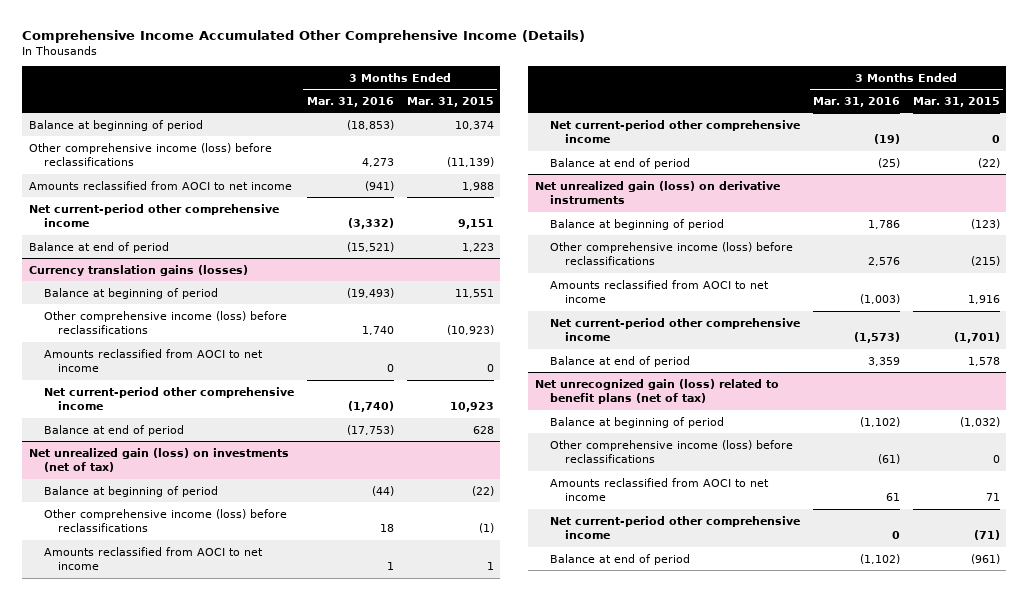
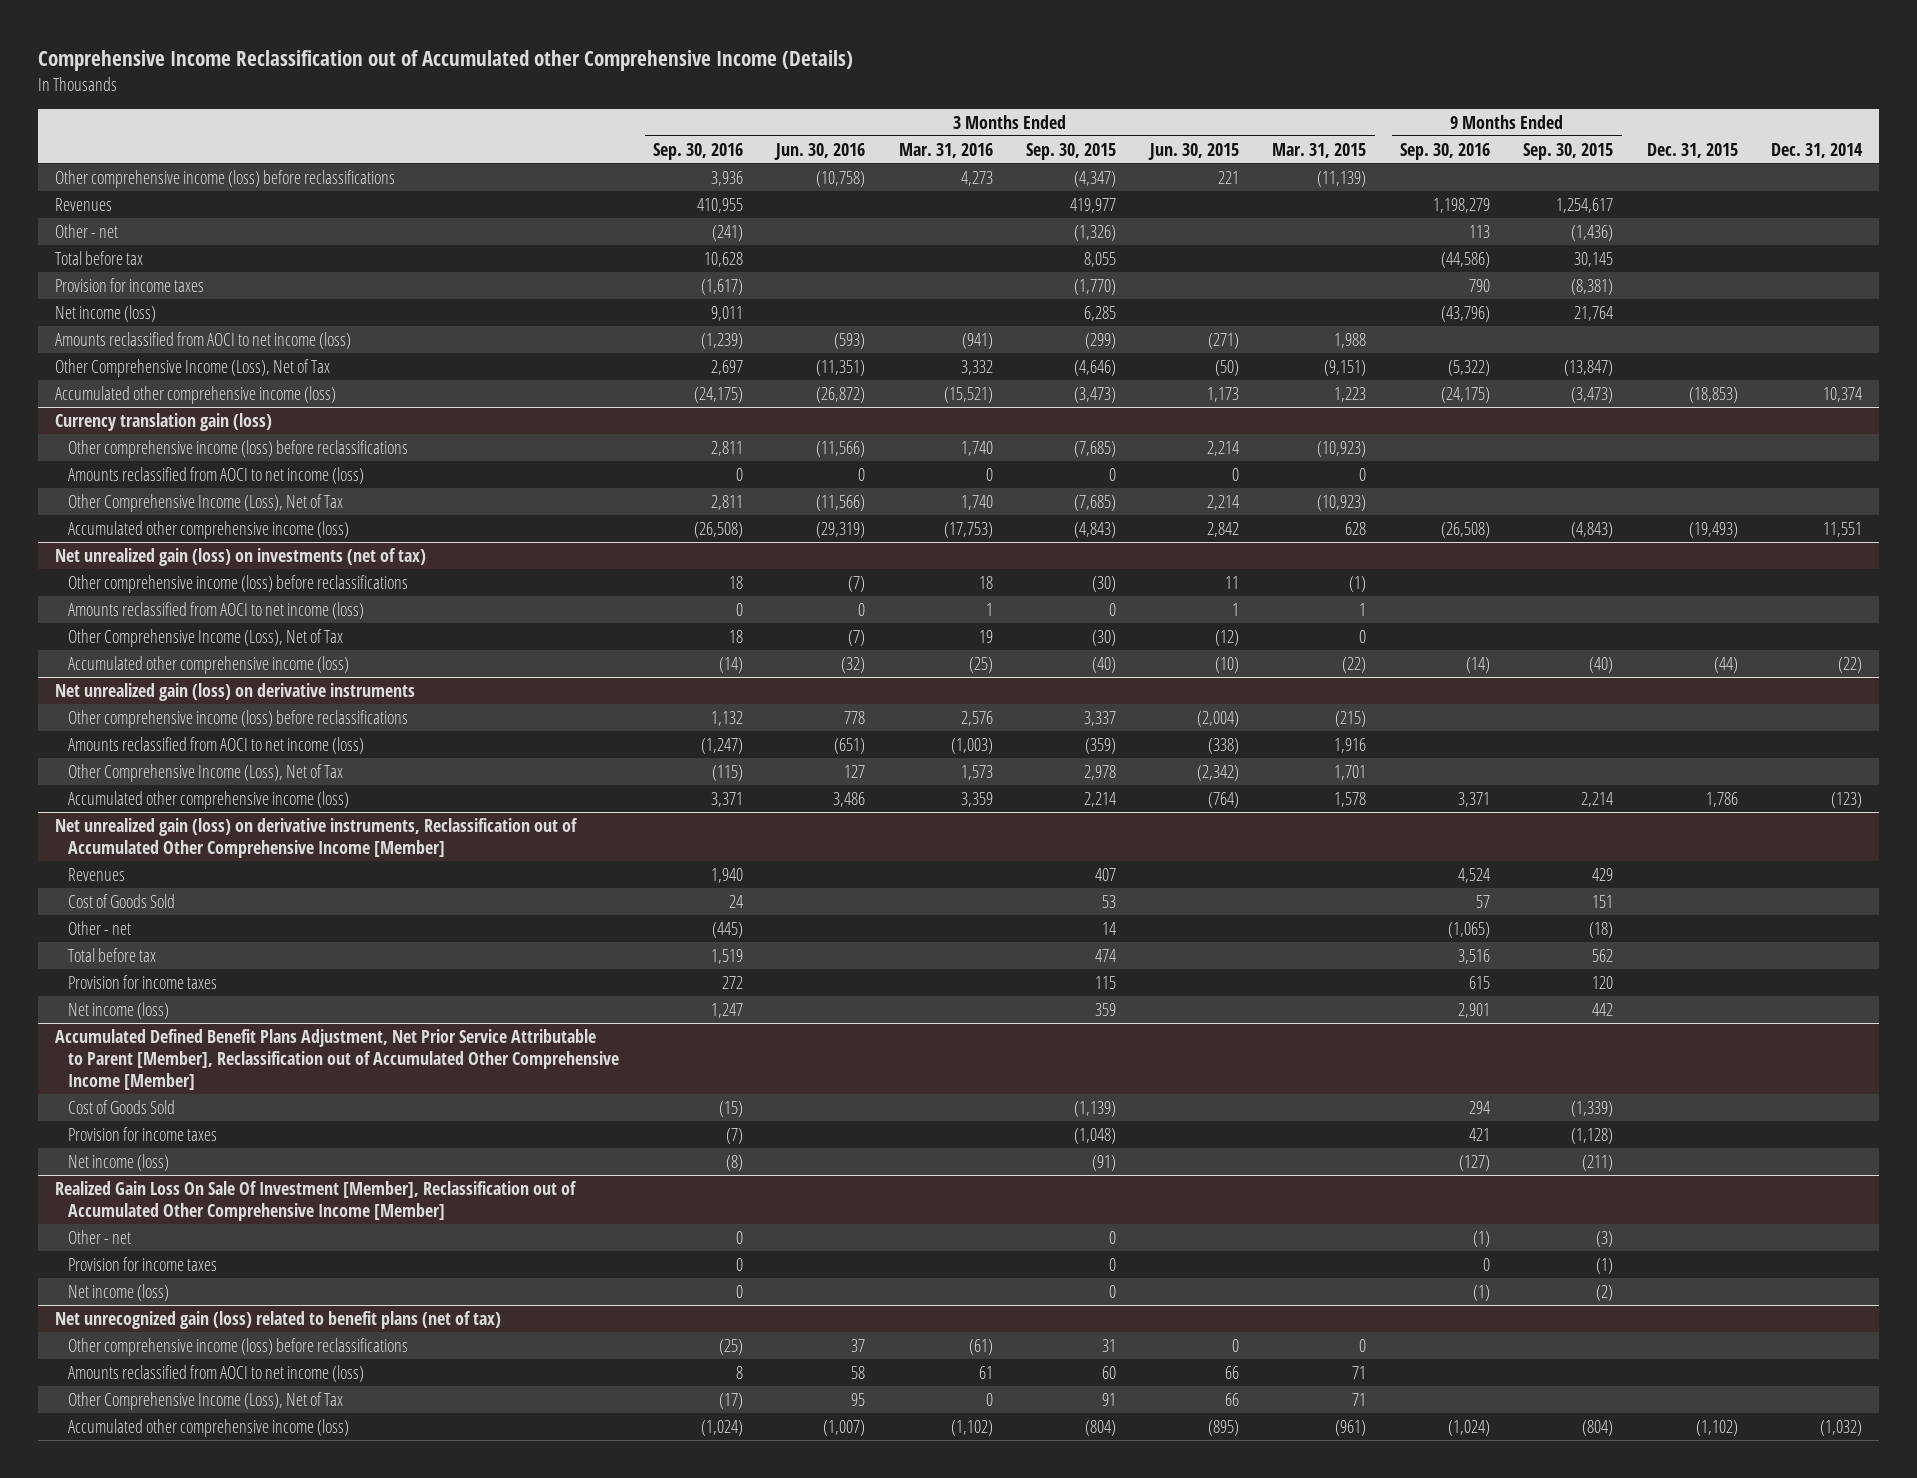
- Comprehensive Income Accumulated Other Comprehensive Income (Details)
+ Comprehensive Income Reclassification out of Accumulated other Comprehensive Income (Details)
- | 3 Months Ended Mar. 31, 2016 | 3 Months Ended Mar. 31, 2015
+ | 3 Months Ended Sep. 30, 2016 | 3 Months Ended Jun. 30, 2016 | 3 Months Ended Mar. 31, 2016 | 3 Months Ended Sep. 30, 2015 | 3 Months Ended Jun. 30, 2015 | 3 Months Ended Mar. 31, 2015 | 9 Months Ended Sep. 30, 2016 | 9 Months Ended Sep. 30, 2015 | Dec. 31, 2015 | Dec. 31, 2014
- Balance at beginning of period | (18,853) | 10,374
- Amounts reclassified from AOCI to net income | (941) | 1,988
- Net current-period other comprehensive income | (3,332) | 9,151
- Balance at end of period | (15,521) | 1,223
- Currency translation gains (losses)
- Balance at beginning of period | (19,493) | 11,551
+ Revenues | 410,955 | | | 419,977 | | | 1,198,279 | 1,254,617 | |
+ Other - net | (241) | | | (1,326) | | | 113 | (1,436) | |
+ Total before tax | 10,628 | | | 8,055 | | | (44,586) | 30,145 | |
+ Provision for income taxes | (1,617) | | | (1,770) | | | 790 | (8,381) | |
+ Net income (loss) | 9,011 | | | 6,285 | | | (43,796) | 21,764 | |
+ Amounts reclassified from AOCI to net income (loss) | (1,239) | (593) | (941) | (299) | (271) | 1,988 | | | |
+ Other Comprehensive Income (Loss), Net of Tax | 2,697 | (11,351) | 3,332 | (4,646) | (50) | (9,151) | (5,322) | (13,847) | |
+ Accumulated other comprehensive income (loss) | (24,175) | (26,872) | (15,521) | (3,473) | 1,173 | 1,223 | (24,175) | (3,473) | (18,853) | 10,374
+ Currency translation gain (loss)
- Amounts reclassified from AOCI to net income | 0 | 0
- Net current-period other comprehensive income | (1,740) | 10,923
- Balance at end of period | (17,753) | 628
+ Amounts reclassified from AOCI to net income (loss) | 0 | 0 | 0 | 0 | 0 | 0 | | | |
+ Other Comprehensive Income (Loss), Net of Tax | 2,811 | (11,566) | 1,740 | (7,685) | 2,214 | (10,923) | | | |
+ Accumulated other comprehensive income (loss) | (26,508) | (29,319) | (17,753) | (4,843) | 2,842 | 628 | (26,508) | (4,843) | (19,493) | 11,551
@ Net unrealized gain (loss) on investments (net of tax)
- Balance at beginning of period | (44) | (22)
- Amounts reclassified from AOCI to net income | 1 | 1
- Net current-period other comprehensive income | (19) | 0
- Balance at end of period | (25) | (22)
+ Amounts reclassified from AOCI to net income (loss) | 0 | 0 | 1 | 0 | 1 | 1 | | | |
+ Other Comprehensive Income (Loss), Net of Tax | 18 | (7) | 19 | (30) | (12) | 0 | | | |
+ Accumulated other comprehensive income (loss) | (14) | (32) | (25) | (40) | (10) | (22) | (14) | (40) | (44) | (22)
@ Net unrealized gain (loss) on derivative instruments
- Balance at beginning of period | 1,786 | (123)
- Amounts reclassified from AOCI to net income | (1,003) | 1,916
- Net current-period other comprehensive income | (1,573) | (1,701)
- Balance at end of period | 3,359 | 1,578
+ Amounts reclassified from AOCI to net income (loss) | (1,247) | (651) | (1,003) | (359) | (338) | 1,916 | | | |
+ Other Comprehensive Income (Loss), Net of Tax | (115) | 127 | 1,573 | 2,978 | (2,342) | 1,701 | | | |
+ Accumulated other comprehensive income (loss) | 3,371 | 3,486 | 3,359 | 2,214 | (764) | 1,578 | 3,371 | 2,214 | 1,786 | (123)
+ Net unrealized gain (loss) on derivative instruments, Reclassification out of Accumulated Other Comprehensive Income [Member]
+ Revenues | 1,940 | | | 407 | | | 4,524 | 429 | |
+ Cost of Goods Sold | 24 | | | 53 | | | 57 | 151 | |
+ Other - net | (445) | | | 14 | | | (1,065) | (18) | |
+ Total before tax | 1,519 | | | 474 | | | 3,516 | 562 | |
+ Provision for income taxes | 272 | | | 115 | | | 615 | 120 | |
+ Net income (loss) | 1,247 | | | 359 | | | 2,901 | 442 | |
+ Accumulated Defined Benefit Plans Adjustment, Net Prior Service Attributable to Parent [Member], Reclassification out of Accumulated Other Comprehensive Income [Member]
+ Cost of Goods Sold | (15) | | | (1,139) | | | 294 | (1,339) | |
+ Provision for income taxes | (7) | | | (1,048) | | | 421 | (1,128) | |
+ Net income (loss) | (8) | | | (91) | | | (127) | (211) | |
+ Realized Gain Loss On Sale Of Investment [Member], Reclassification out of Accumulated Other Comprehensive Income [Member]
+ Other - net | 0 | | | 0 | | | (1) | (3) | |
+ Provision for income taxes | 0 | | | 0 | | | 0 | (1) | |
+ Net income (loss) | 0 | | | 0 | | | (1) | (2) | |
@ Net unrecognized gain (loss) related to benefit plans (net of tax)
- Balance at beginning of period | (1,102) | (1,032)
- Amounts reclassified from AOCI to net income | 61 | 71
- Net current-period other comprehensive income | 0 | (71)
- Balance at end of period | (1,102) | (961)
+ Amounts reclassified from AOCI to net income (loss) | 8 | 58 | 61 | 60 | 66 | 71 | | | |
+ Other Comprehensive Income (Loss), Net of Tax | (17) | 95 | 0 | 91 | 66 | 71 | | | |
+ Accumulated other comprehensive income (loss) | (1,024) | (1,007) | (1,102) | (804) | (895) | (961) | (1,024) | (804) | (1,102) | (1,032)

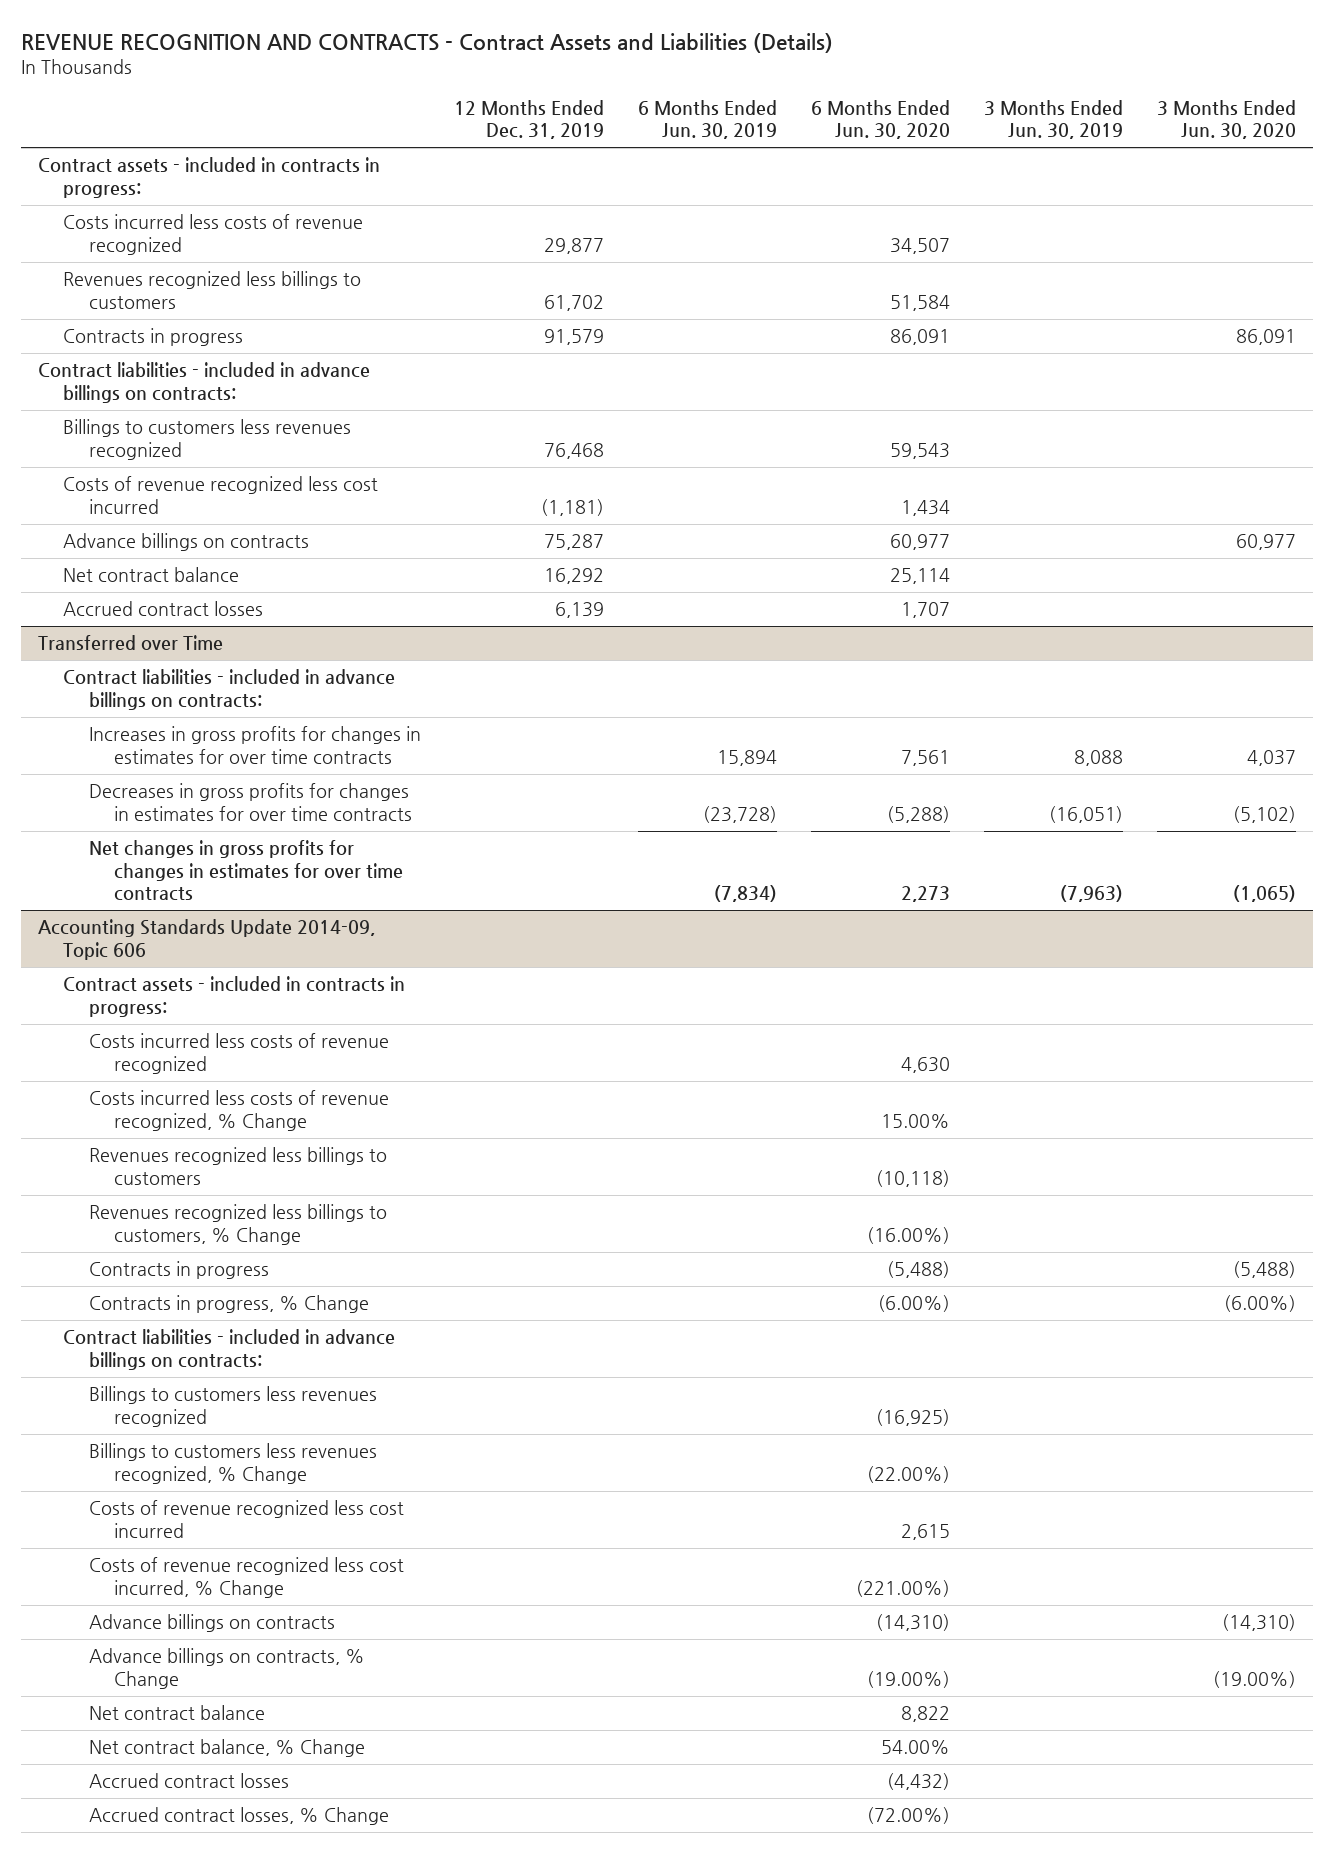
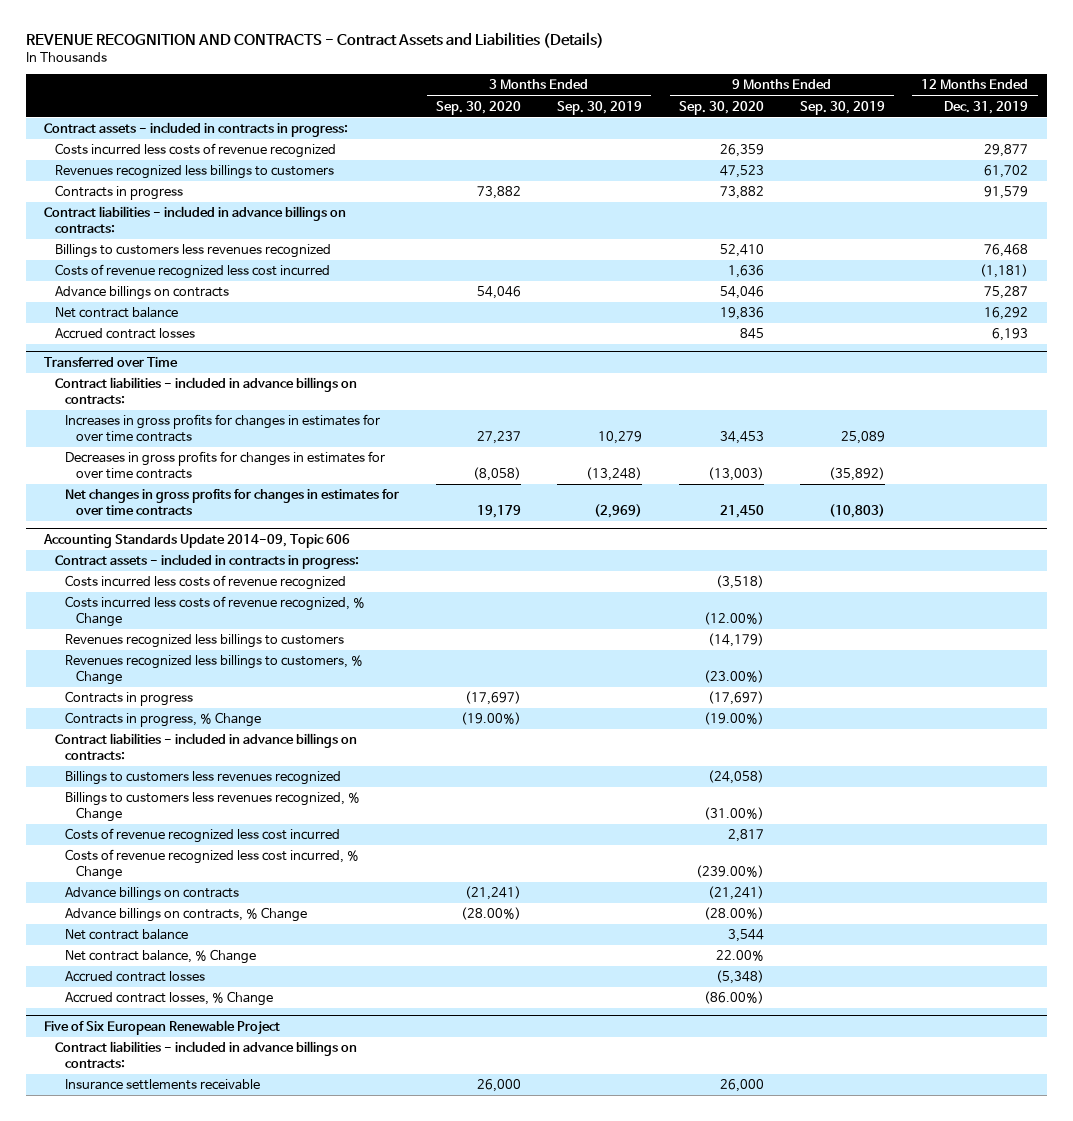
- | 12 Months Ended Dec. 31, 2019 | 6 Months Ended Jun. 30, 2019 | 6 Months Ended Jun. 30, 2020 | 3 Months Ended Jun. 30, 2019 | 3 Months Ended Jun. 30, 2020
+ | 3 Months Ended Sep. 30, 2020 | 3 Months Ended Sep. 30, 2019 | 9 Months Ended Sep. 30, 2020 | 9 Months Ended Sep. 30, 2019 | 12 Months Ended Dec. 31, 2019
- Accrued contract losses | 6,139 | | 1,707 | |
+ Accrued contract losses | | | 845 | | 6,193
+ Five of Six European Renewable Project
+ Contract liabilities - included in advance billings on contracts:
+ Insurance settlements receivable | 26,000 | | 26,000 | |

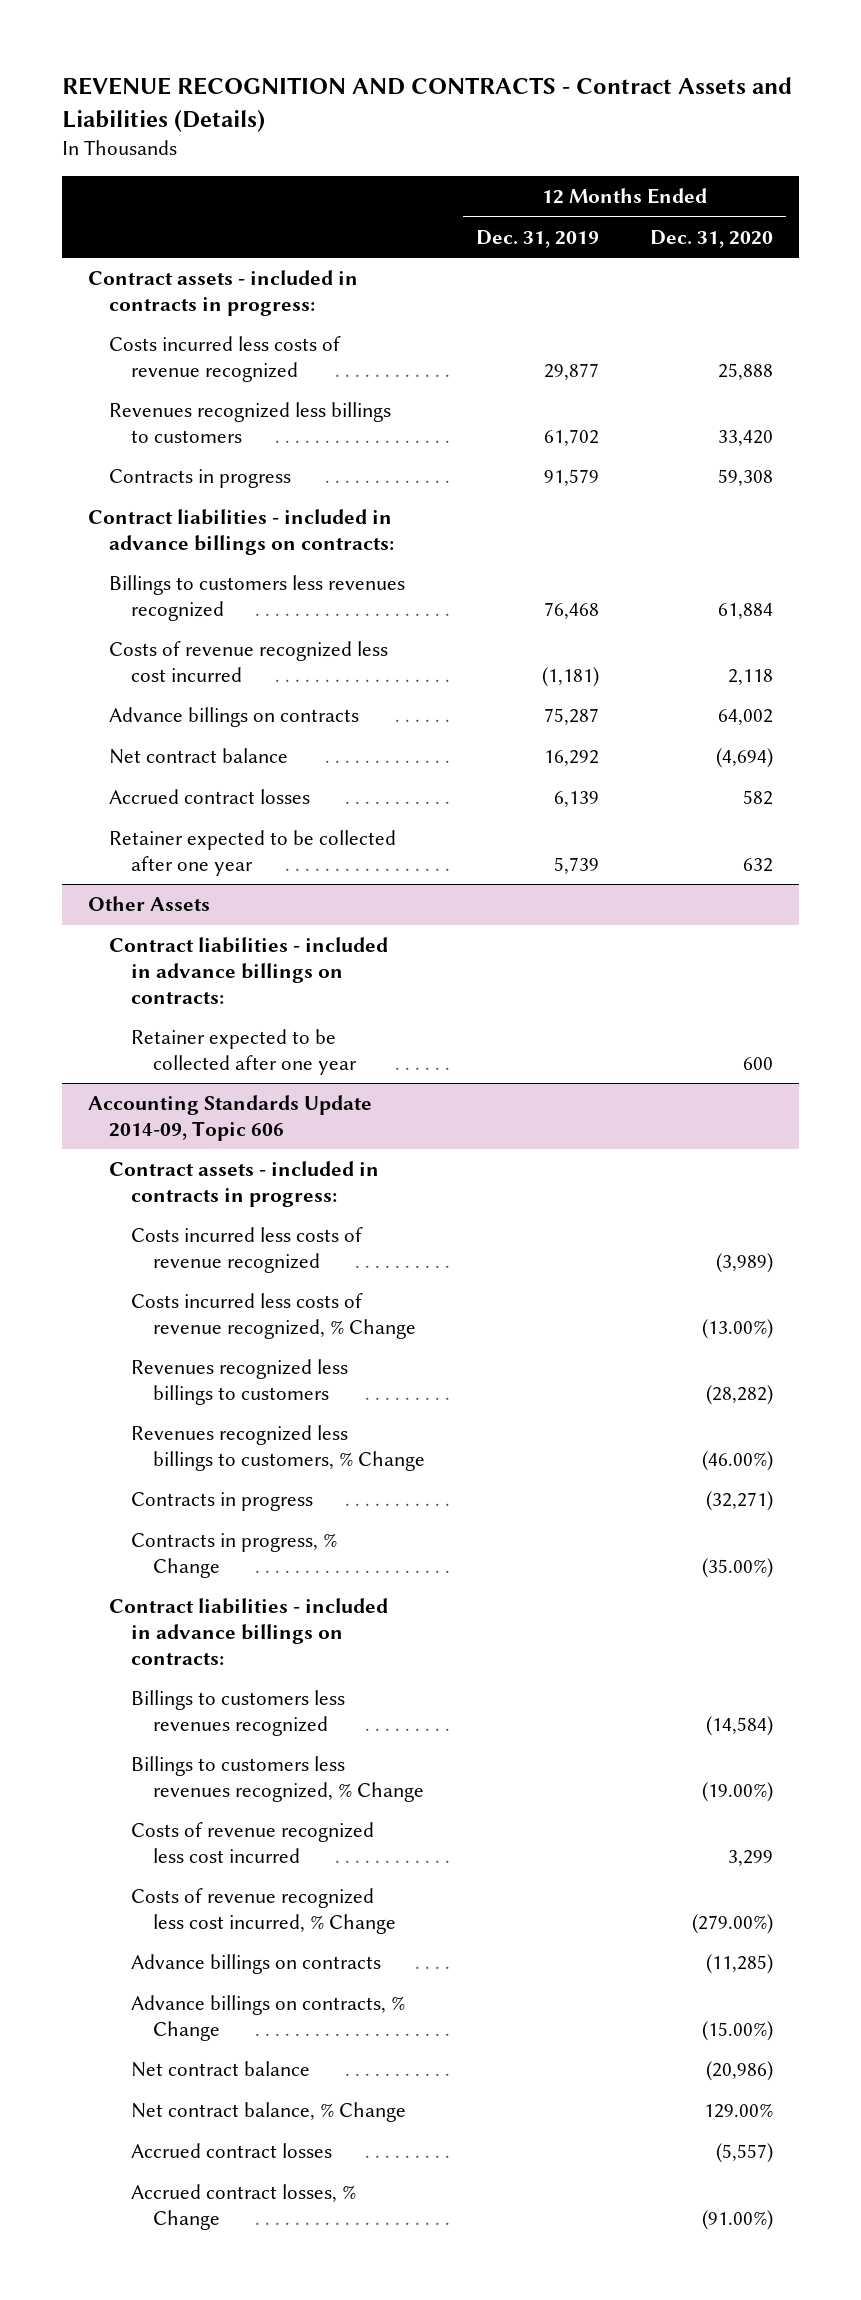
- | 3 Months Ended Sep. 30, 2020 | 3 Months Ended Sep. 30, 2019 | 9 Months Ended Sep. 30, 2020 | 9 Months Ended Sep. 30, 2019 | 12 Months Ended Dec. 31, 2019
+ | 12 Months Ended Dec. 31, 2019 | 12 Months Ended Dec. 31, 2020
- Accrued contract losses | | | 845 | | 6,193
- Transferred over Time
- Contract liabilities - included in advance billings on contracts:
- Increases in gross profits for changes in estimates for over time contracts | 27,237 | 10,279 | 34,453 | 25,089 |
- Decreases in gross profits for changes in estimates for over time contracts | (8,058) | (13,248) | (13,003) | (35,892) |
- Net changes in gross profits for changes in estimates for over time contracts | 19,179 | (2,969) | 21,450 | (10,803) |
+ Accrued contract losses | 6,139 | 582
+ Retainer expected to be collected after one year | 5,739 | 632
+ Other Assets
+ Contract liabilities - included in advance billings on contracts:
+ Retainer expected to be collected after one year | | 600
- Five of Six European Renewable Project
- Contract liabilities - included in advance billings on contracts:
- Insurance settlements receivable | 26,000 | | 26,000 | |

